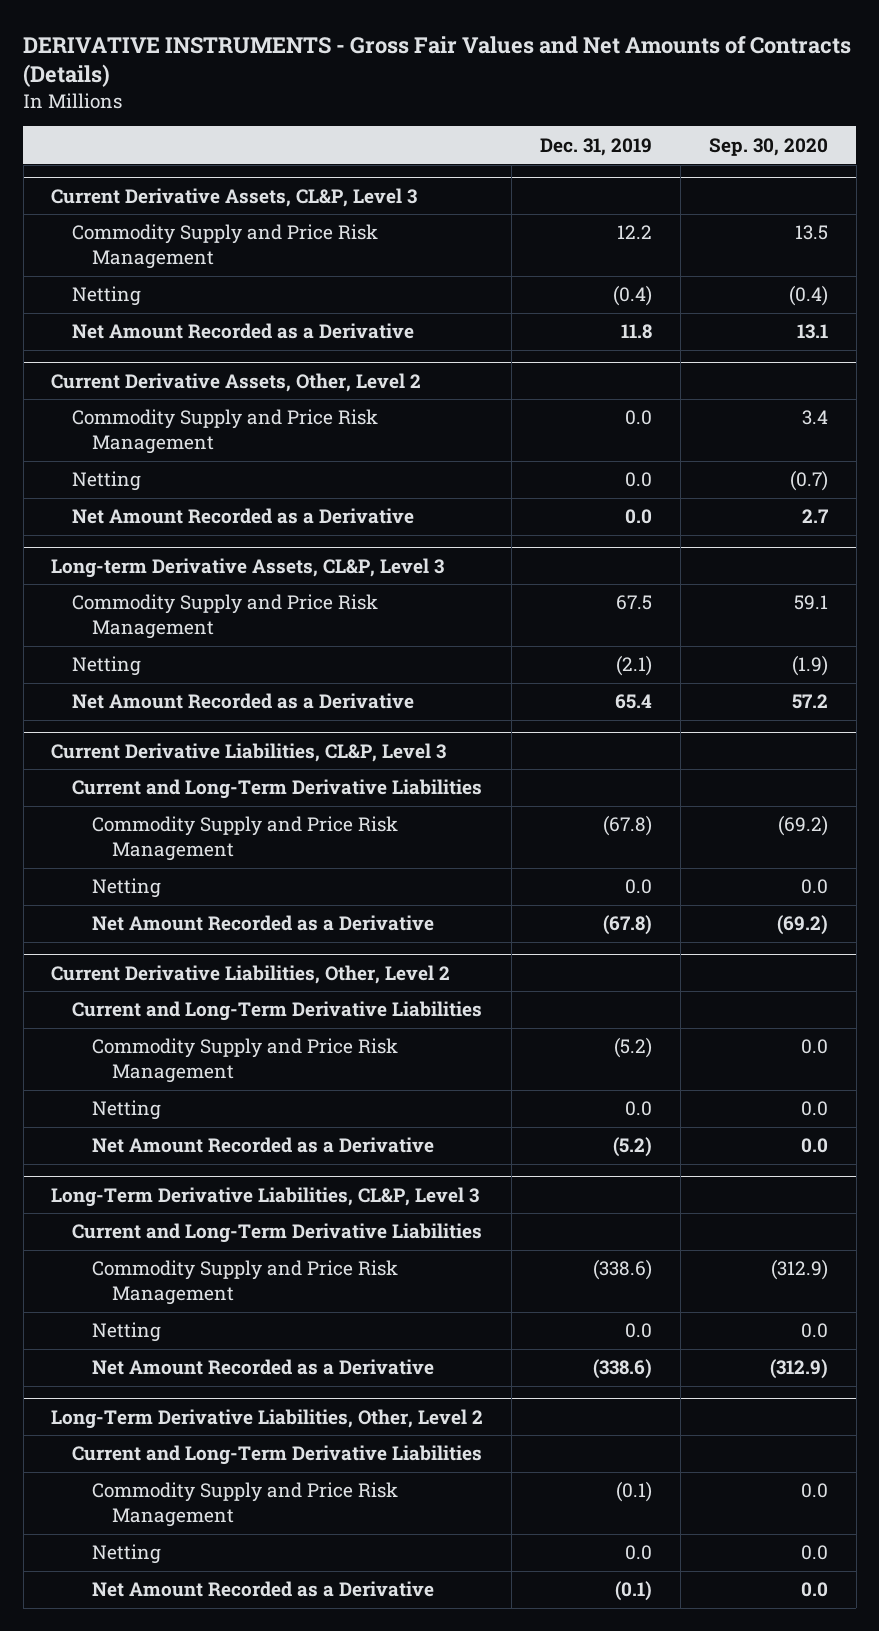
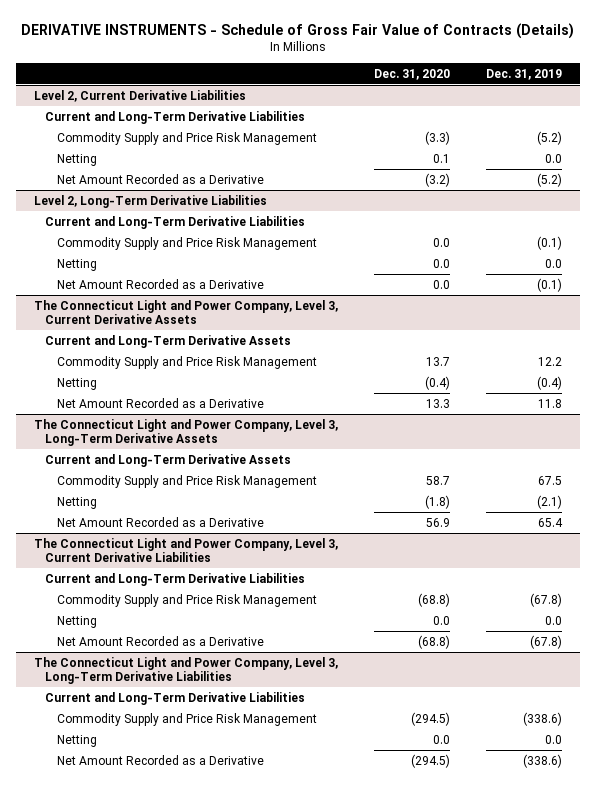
- DERIVATIVE INSTRUMENTS - Gross Fair Values and Net Amounts of Contracts (Details)
+ DERIVATIVE INSTRUMENTS - Schedule of Gross Fair Value of Contracts (Details)
- | Dec. 31, 2019 | Sep. 30, 2020
+ | Dec. 31, 2020 | Dec. 31, 2019
- Current Derivative Assets, CL&P, Level 3
+ Level 2, Current Derivative Liabilities
+ Current and Long-Term Derivative Liabilities
+ Commodity Supply and Price Risk Management | (3.3) | (5.2)
+ Netting | 0.1 | 0.0
+ Net Amount Recorded as a Derivative | (3.2) | (5.2)
+ Level 2, Long-Term Derivative Liabilities
+ Current and Long-Term Derivative Liabilities
+ Commodity Supply and Price Risk Management | 0.0 | (0.1)
+ Netting | 0.0 | 0.0
+ Net Amount Recorded as a Derivative | 0.0 | (0.1)
+ The Connecticut Light and Power Company, Level 3, Current Derivative Assets
+ Current and Long-Term Derivative Assets
- Current Derivative Assets, Other, Level 2
- Commodity Supply and Price Risk Management | 0.0 | 3.4
- Netting | 0.0 | (0.7)
- Net Amount Recorded as a Derivative | 0.0 | 2.7
- Long-term Derivative Assets, CL&P, Level 3
+ The Connecticut Light and Power Company, Level 3, Long-Term Derivative Assets
+ Current and Long-Term Derivative Assets
- Current Derivative Liabilities, CL&P, Level 3
+ The Connecticut Light and Power Company, Level 3, Current Derivative Liabilities
- Current Derivative Liabilities, Other, Level 2
- Current and Long-Term Derivative Liabilities
- Commodity Supply and Price Risk Management | (5.2) | 0.0
- Netting | 0.0 | 0.0
- Net Amount Recorded as a Derivative | (5.2) | 0.0
- Long-Term Derivative Liabilities, CL&P, Level 3
+ The Connecticut Light and Power Company, Level 3, Long-Term Derivative Liabilities
- Long-Term Derivative Liabilities, Other, Level 2
- Current and Long-Term Derivative Liabilities
- Commodity Supply and Price Risk Management | (0.1) | 0.0
- Netting | 0.0 | 0.0
- Net Amount Recorded as a Derivative | (0.1) | 0.0

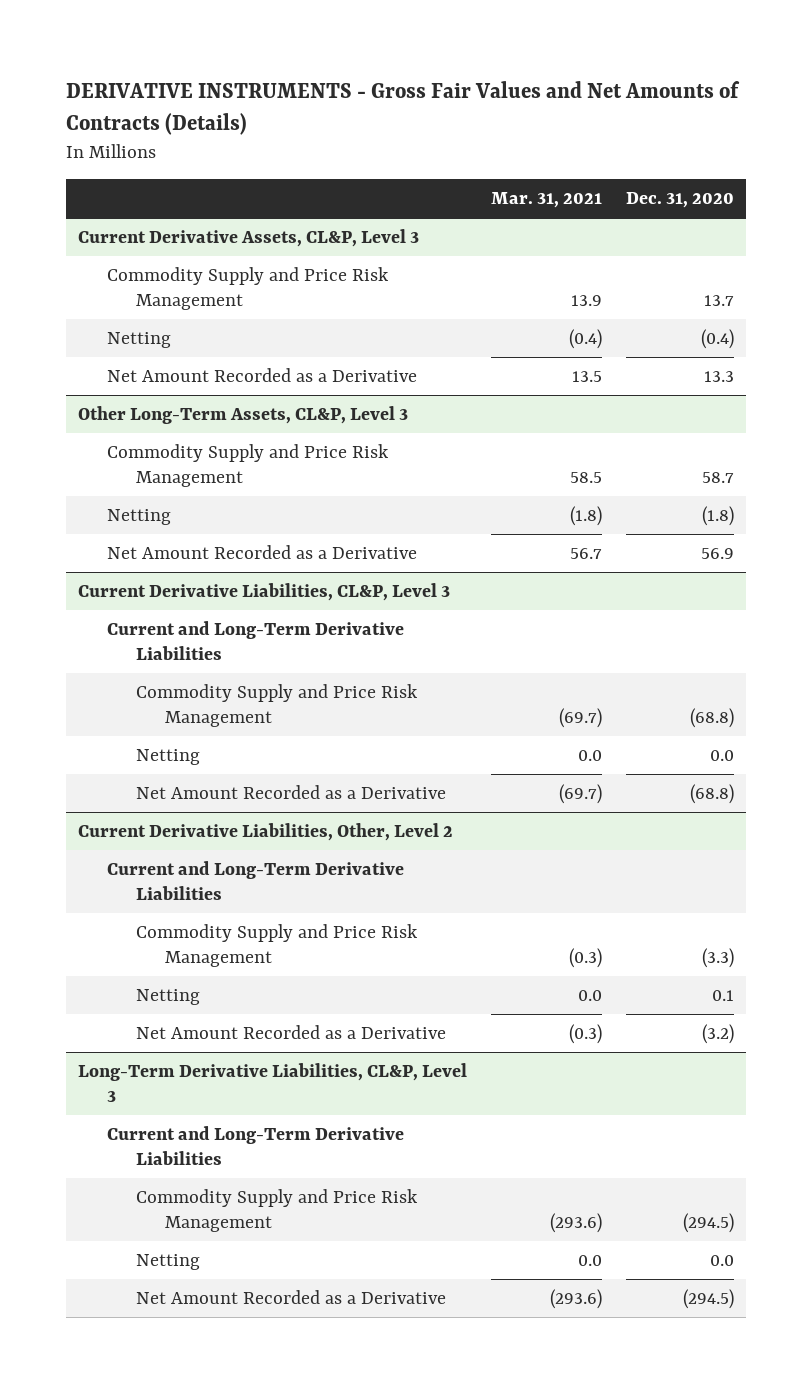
- DERIVATIVE INSTRUMENTS - Schedule of Gross Fair Value of Contracts (Details)
+ DERIVATIVE INSTRUMENTS - Gross Fair Values and Net Amounts of Contracts (Details)
- | Dec. 31, 2020 | Dec. 31, 2019
+ | Mar. 31, 2021 | Dec. 31, 2020
- Level 2, Current Derivative Liabilities
- Current and Long-Term Derivative Liabilities
- Commodity Supply and Price Risk Management | (3.3) | (5.2)
- Netting | 0.1 | 0.0
- Net Amount Recorded as a Derivative | (3.2) | (5.2)
- Level 2, Long-Term Derivative Liabilities
- Current and Long-Term Derivative Liabilities
- Commodity Supply and Price Risk Management | 0.0 | (0.1)
- Netting | 0.0 | 0.0
- Net Amount Recorded as a Derivative | 0.0 | (0.1)
- The Connecticut Light and Power Company, Level 3, Current Derivative Assets
- Current and Long-Term Derivative Assets
+ Current Derivative Assets, CL&P, Level 3
- The Connecticut Light and Power Company, Level 3, Long-Term Derivative Assets
- Current and Long-Term Derivative Assets
+ Other Long-Term Assets, CL&P, Level 3
- The Connecticut Light and Power Company, Level 3, Current Derivative Liabilities
+ Current Derivative Liabilities, CL&P, Level 3
- The Connecticut Light and Power Company, Level 3, Long-Term Derivative Liabilities
+ Current Derivative Liabilities, Other, Level 2
+ Commodity Supply and Price Risk Management | (0.3) | (3.3)
+ Netting | 0.0 | 0.1
+ Net Amount Recorded as a Derivative | (0.3) | (3.2)
+ Long-Term Derivative Liabilities, CL&P, Level 3
+ Current and Long-Term Derivative Liabilities

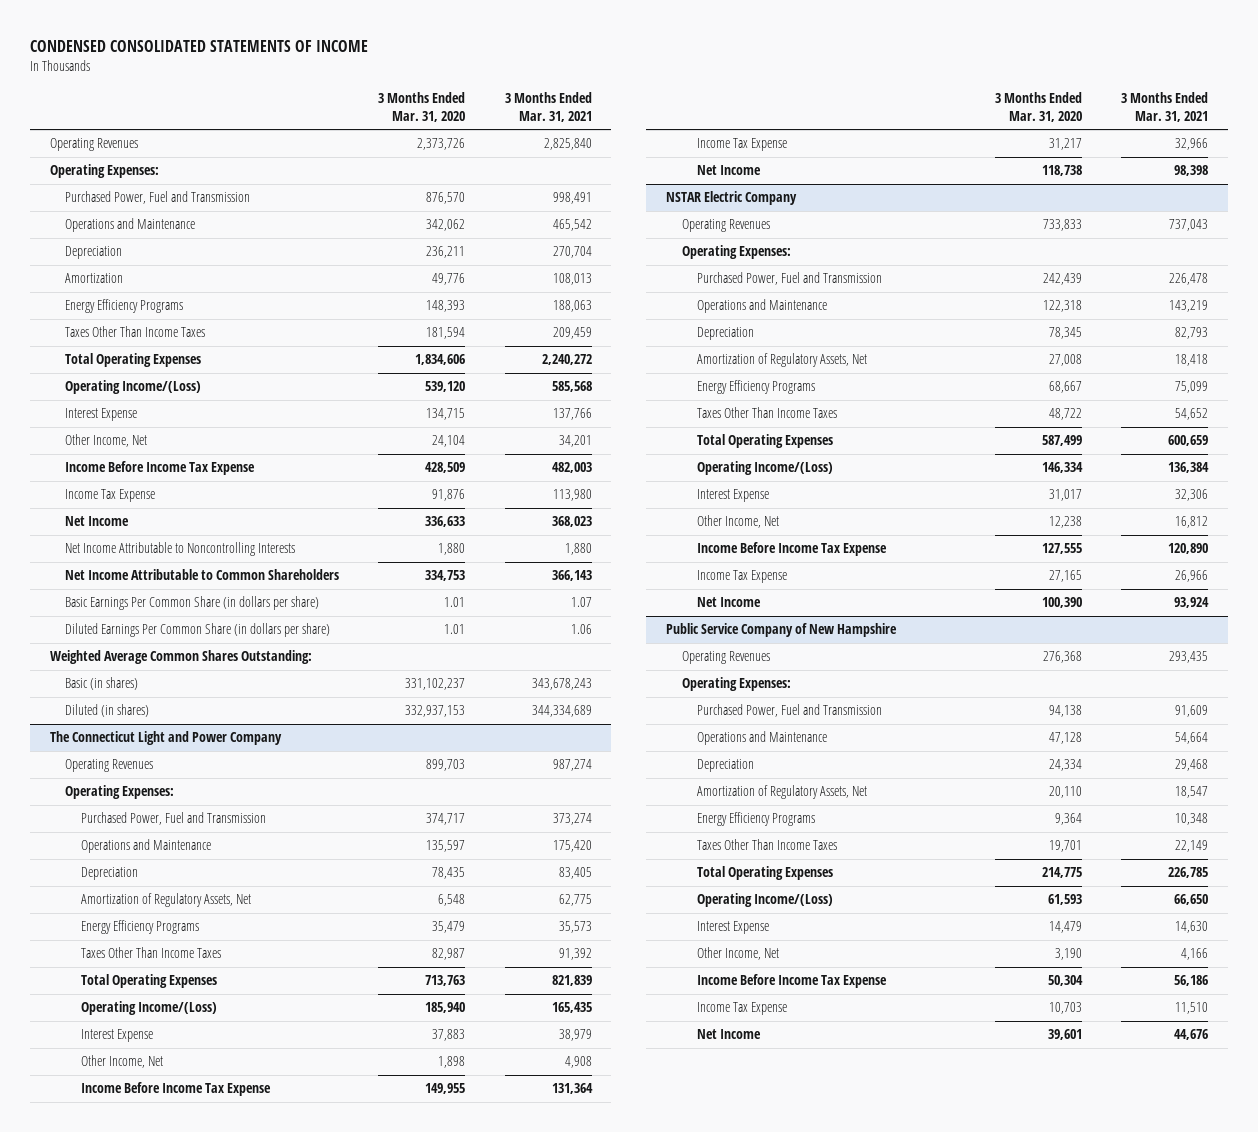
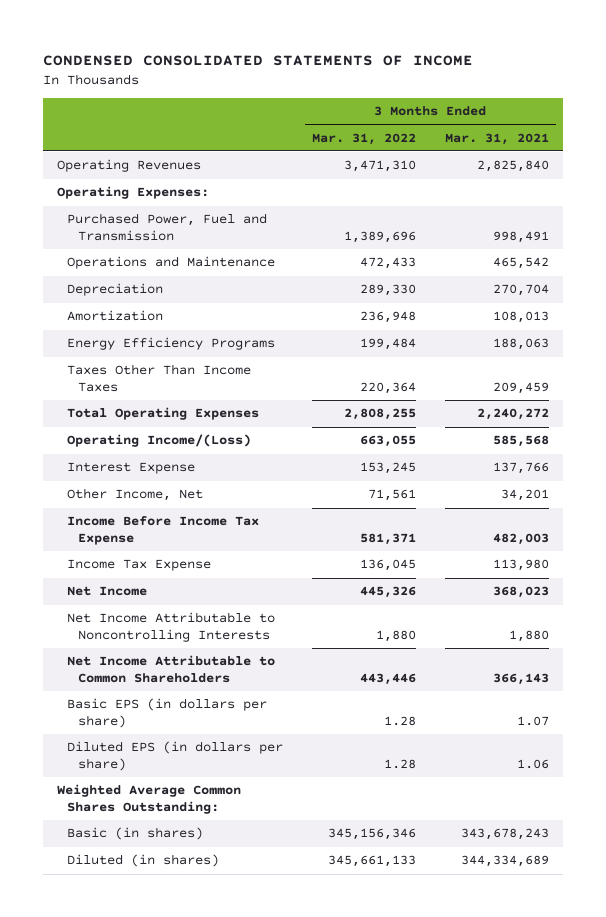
- | 3 Months Ended Mar. 31, 2020 | 3 Months Ended Mar. 31, 2021
+ | 3 Months Ended Mar. 31, 2022 | 3 Months Ended Mar. 31, 2021
- Basic Earnings Per Common Share (in dollars per share) | 1.01 | 1.07
- Diluted Earnings Per Common Share (in dollars per share) | 1.01 | 1.06
+ Basic EPS (in dollars per share) | 1.28 | 1.07
+ Diluted EPS (in dollars per share) | 1.28 | 1.06
- The Connecticut Light and Power Company
- Operating Revenues | 899,703 | 987,274
- Operating Expenses:
- Purchased Power, Fuel and Transmission | 374,717 | 373,274
- Operations and Maintenance | 135,597 | 175,420
- Depreciation | 78,435 | 83,405
- Amortization of Regulatory Assets, Net | 6,548 | 62,775
- Energy Efficiency Programs | 35,479 | 35,573
- Taxes Other Than Income Taxes | 82,987 | 91,392
- Total Operating Expenses | 713,763 | 821,839
- Operating Income/(Loss) | 185,940 | 165,435
- Interest Expense | 37,883 | 38,979
- Other Income, Net | 1,898 | 4,908
- Income Before Income Tax Expense | 149,955 | 131,364
- Income Tax Expense | 31,217 | 32,966
- Net Income | 118,738 | 98,398
- NSTAR Electric Company
- Operating Revenues | 733,833 | 737,043
- Operating Expenses:
- Purchased Power, Fuel and Transmission | 242,439 | 226,478
- Operations and Maintenance | 122,318 | 143,219
- Depreciation | 78,345 | 82,793
- Amortization of Regulatory Assets, Net | 27,008 | 18,418
- Energy Efficiency Programs | 68,667 | 75,099
- Taxes Other Than Income Taxes | 48,722 | 54,652
- Total Operating Expenses | 587,499 | 600,659
- Operating Income/(Loss) | 146,334 | 136,384
- Interest Expense | 31,017 | 32,306
- Other Income, Net | 12,238 | 16,812
- Income Before Income Tax Expense | 127,555 | 120,890
- Income Tax Expense | 27,165 | 26,966
- Net Income | 100,390 | 93,924
- Public Service Company of New Hampshire
- Operating Revenues | 276,368 | 293,435
- Operating Expenses:
- Purchased Power, Fuel and Transmission | 94,138 | 91,609
- Operations and Maintenance | 47,128 | 54,664
- Depreciation | 24,334 | 29,468
- Amortization of Regulatory Assets, Net | 20,110 | 18,547
- Energy Efficiency Programs | 9,364 | 10,348
- Taxes Other Than Income Taxes | 19,701 | 22,149
- Total Operating Expenses | 214,775 | 226,785
- Operating Income/(Loss) | 61,593 | 66,650
- Interest Expense | 14,479 | 14,630
- Other Income, Net | 3,190 | 4,166
- Income Before Income Tax Expense | 50,304 | 56,186
- Income Tax Expense | 10,703 | 11,510
- Net Income | 39,601 | 44,676

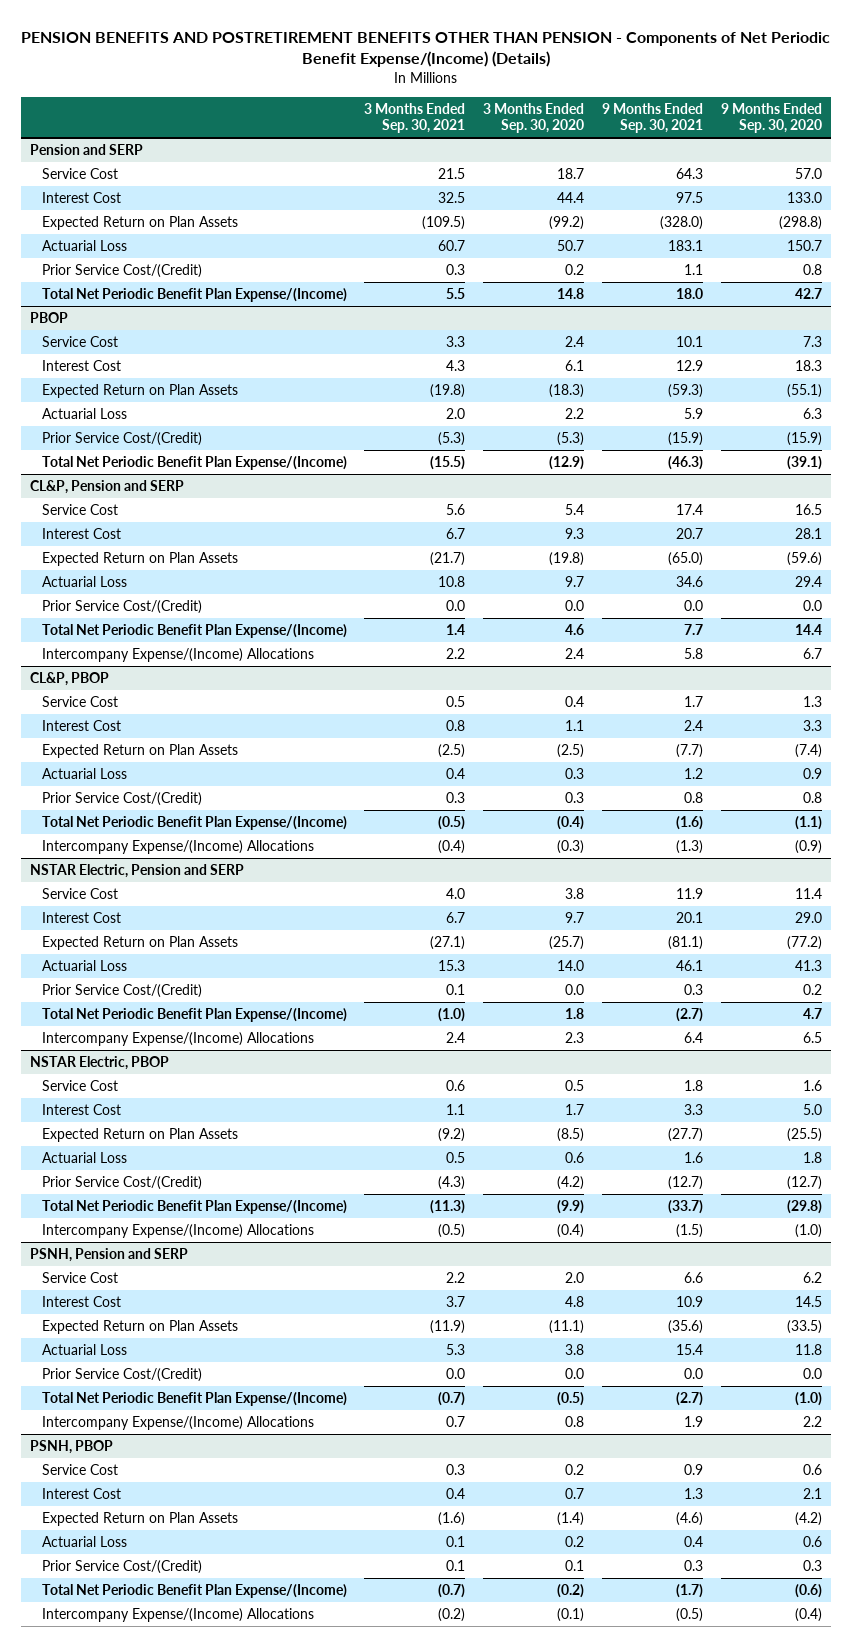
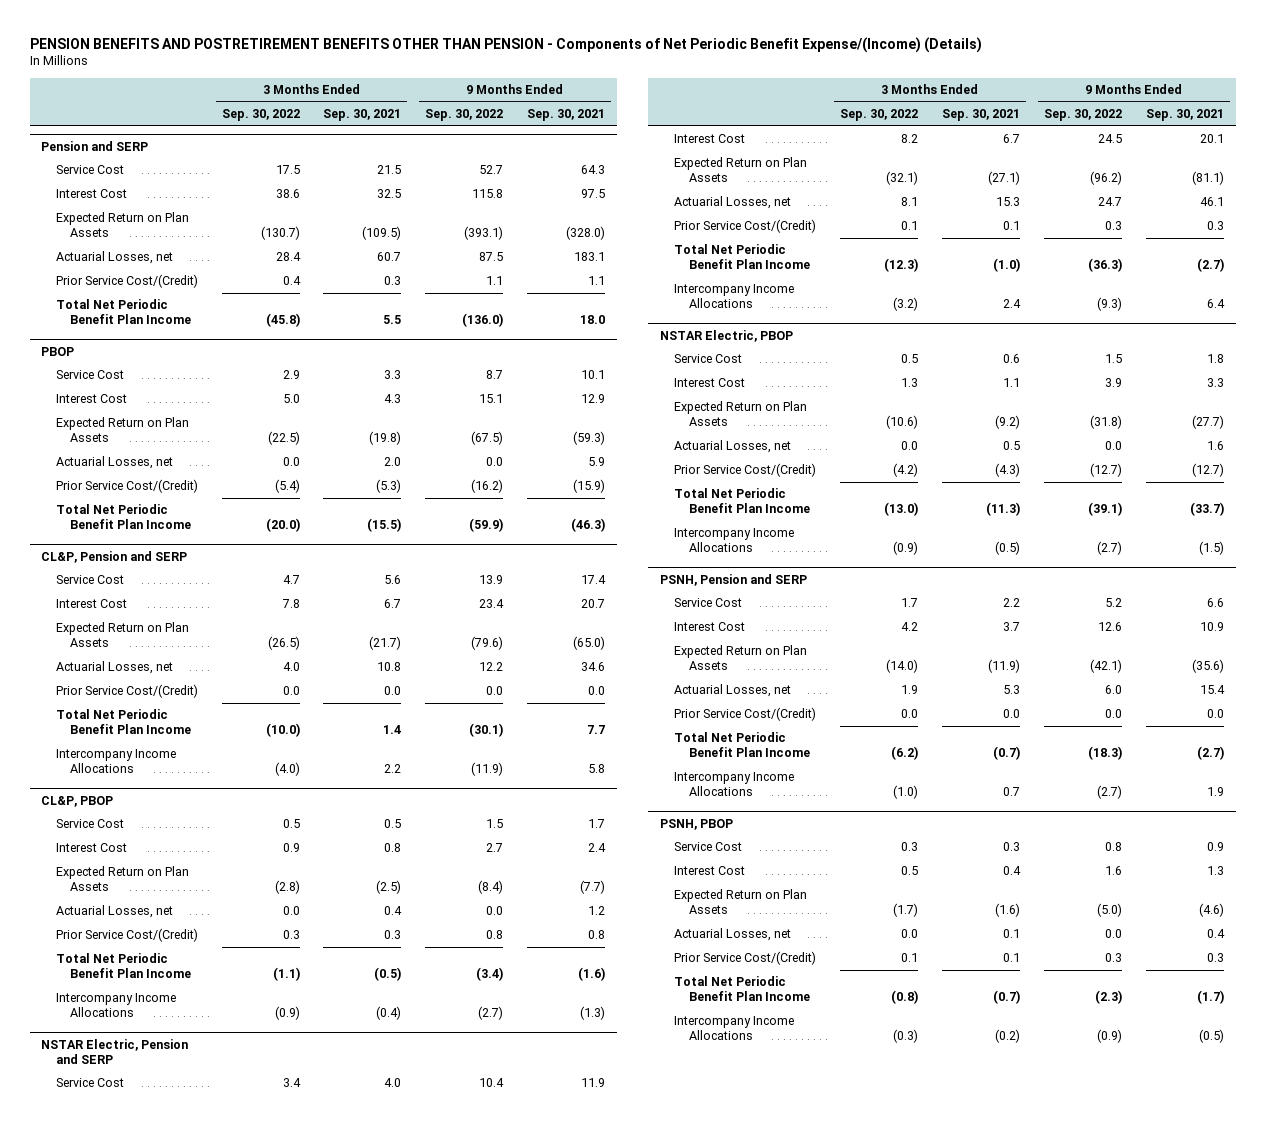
- | 3 Months Ended Sep. 30, 2021 | 3 Months Ended Sep. 30, 2020 | 9 Months Ended Sep. 30, 2021 | 9 Months Ended Sep. 30, 2020
+ | 3 Months Ended Sep. 30, 2022 | 3 Months Ended Sep. 30, 2021 | 9 Months Ended Sep. 30, 2022 | 9 Months Ended Sep. 30, 2021
@ Pension and SERP
- Actuarial Loss | 60.7 | 50.7 | 183.1 | 150.7
+ Actuarial Losses, net | 28.4 | 60.7 | 87.5 | 183.1
- Total Net Periodic Benefit Plan Expense/(Income) | 5.5 | 14.8 | 18.0 | 42.7
+ Total Net Periodic Benefit Plan Income | (45.8) | 5.5 | (136.0) | 18.0
@ PBOP
- Actuarial Loss | 2.0 | 2.2 | 5.9 | 6.3
+ Actuarial Losses, net | 0.0 | 2.0 | 0.0 | 5.9
- Total Net Periodic Benefit Plan Expense/(Income) | (15.5) | (12.9) | (46.3) | (39.1)
+ Total Net Periodic Benefit Plan Income | (20.0) | (15.5) | (59.9) | (46.3)
@ CL&P, Pension and SERP
- Actuarial Loss | 10.8 | 9.7 | 34.6 | 29.4
+ Actuarial Losses, net | 4.0 | 10.8 | 12.2 | 34.6
- Total Net Periodic Benefit Plan Expense/(Income) | 1.4 | 4.6 | 7.7 | 14.4
- Intercompany Expense/(Income) Allocations | 2.2 | 2.4 | 5.8 | 6.7
+ Total Net Periodic Benefit Plan Income | (10.0) | 1.4 | (30.1) | 7.7
+ Intercompany Income Allocations | (4.0) | 2.2 | (11.9) | 5.8
@ CL&P, PBOP
- Actuarial Loss | 0.4 | 0.3 | 1.2 | 0.9
+ Actuarial Losses, net | 0.0 | 0.4 | 0.0 | 1.2
- Total Net Periodic Benefit Plan Expense/(Income) | (0.5) | (0.4) | (1.6) | (1.1)
- Intercompany Expense/(Income) Allocations | (0.4) | (0.3) | (1.3) | (0.9)
+ Total Net Periodic Benefit Plan Income | (1.1) | (0.5) | (3.4) | (1.6)
+ Intercompany Income Allocations | (0.9) | (0.4) | (2.7) | (1.3)
@ NSTAR Electric, Pension and SERP
- Actuarial Loss | 15.3 | 14.0 | 46.1 | 41.3
+ Actuarial Losses, net | 8.1 | 15.3 | 24.7 | 46.1
- Total Net Periodic Benefit Plan Expense/(Income) | (1.0) | 1.8 | (2.7) | 4.7
- Intercompany Expense/(Income) Allocations | 2.4 | 2.3 | 6.4 | 6.5
+ Total Net Periodic Benefit Plan Income | (12.3) | (1.0) | (36.3) | (2.7)
+ Intercompany Income Allocations | (3.2) | 2.4 | (9.3) | 6.4
@ NSTAR Electric, PBOP
- Actuarial Loss | 0.5 | 0.6 | 1.6 | 1.8
+ Actuarial Losses, net | 0.0 | 0.5 | 0.0 | 1.6
- Total Net Periodic Benefit Plan Expense/(Income) | (11.3) | (9.9) | (33.7) | (29.8)
- Intercompany Expense/(Income) Allocations | (0.5) | (0.4) | (1.5) | (1.0)
+ Total Net Periodic Benefit Plan Income | (13.0) | (11.3) | (39.1) | (33.7)
+ Intercompany Income Allocations | (0.9) | (0.5) | (2.7) | (1.5)
@ PSNH, Pension and SERP
- Actuarial Loss | 5.3 | 3.8 | 15.4 | 11.8
+ Actuarial Losses, net | 1.9 | 5.3 | 6.0 | 15.4
- Total Net Periodic Benefit Plan Expense/(Income) | (0.7) | (0.5) | (2.7) | (1.0)
- Intercompany Expense/(Income) Allocations | 0.7 | 0.8 | 1.9 | 2.2
+ Total Net Periodic Benefit Plan Income | (6.2) | (0.7) | (18.3) | (2.7)
+ Intercompany Income Allocations | (1.0) | 0.7 | (2.7) | 1.9
@ PSNH, PBOP
- Actuarial Loss | 0.1 | 0.2 | 0.4 | 0.6
+ Actuarial Losses, net | 0.0 | 0.1 | 0.0 | 0.4
- Total Net Periodic Benefit Plan Expense/(Income) | (0.7) | (0.2) | (1.7) | (0.6)
- Intercompany Expense/(Income) Allocations | (0.2) | (0.1) | (0.5) | (0.4)
+ Total Net Periodic Benefit Plan Income | (0.8) | (0.7) | (2.3) | (1.7)
+ Intercompany Income Allocations | (0.3) | (0.2) | (0.9) | (0.5)

